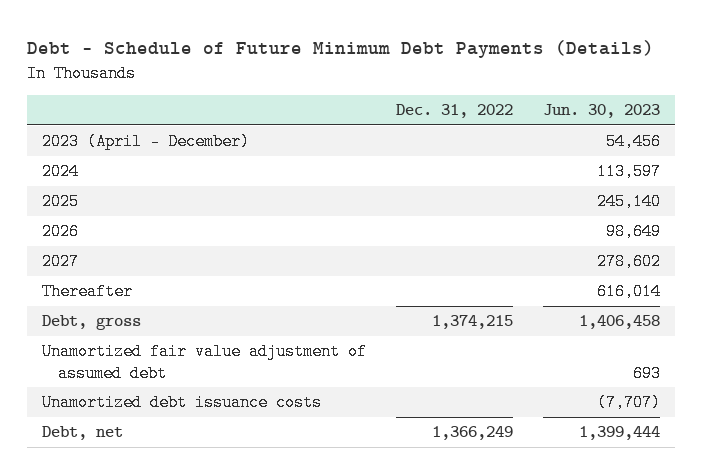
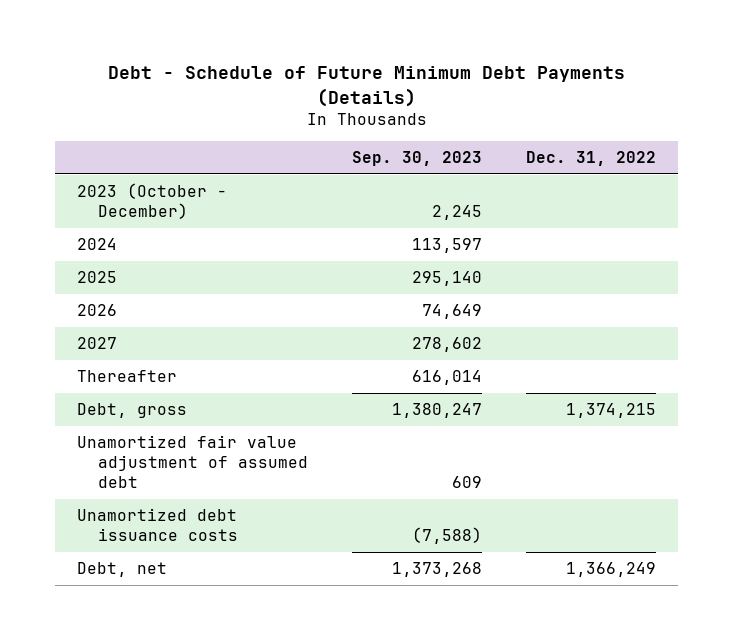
- | Dec. 31, 2022 | Jun. 30, 2023
+ | Sep. 30, 2023 | Dec. 31, 2022
- 2023 (April - December) | | 54,456
+ 2023 (October - December) | 2,245 |

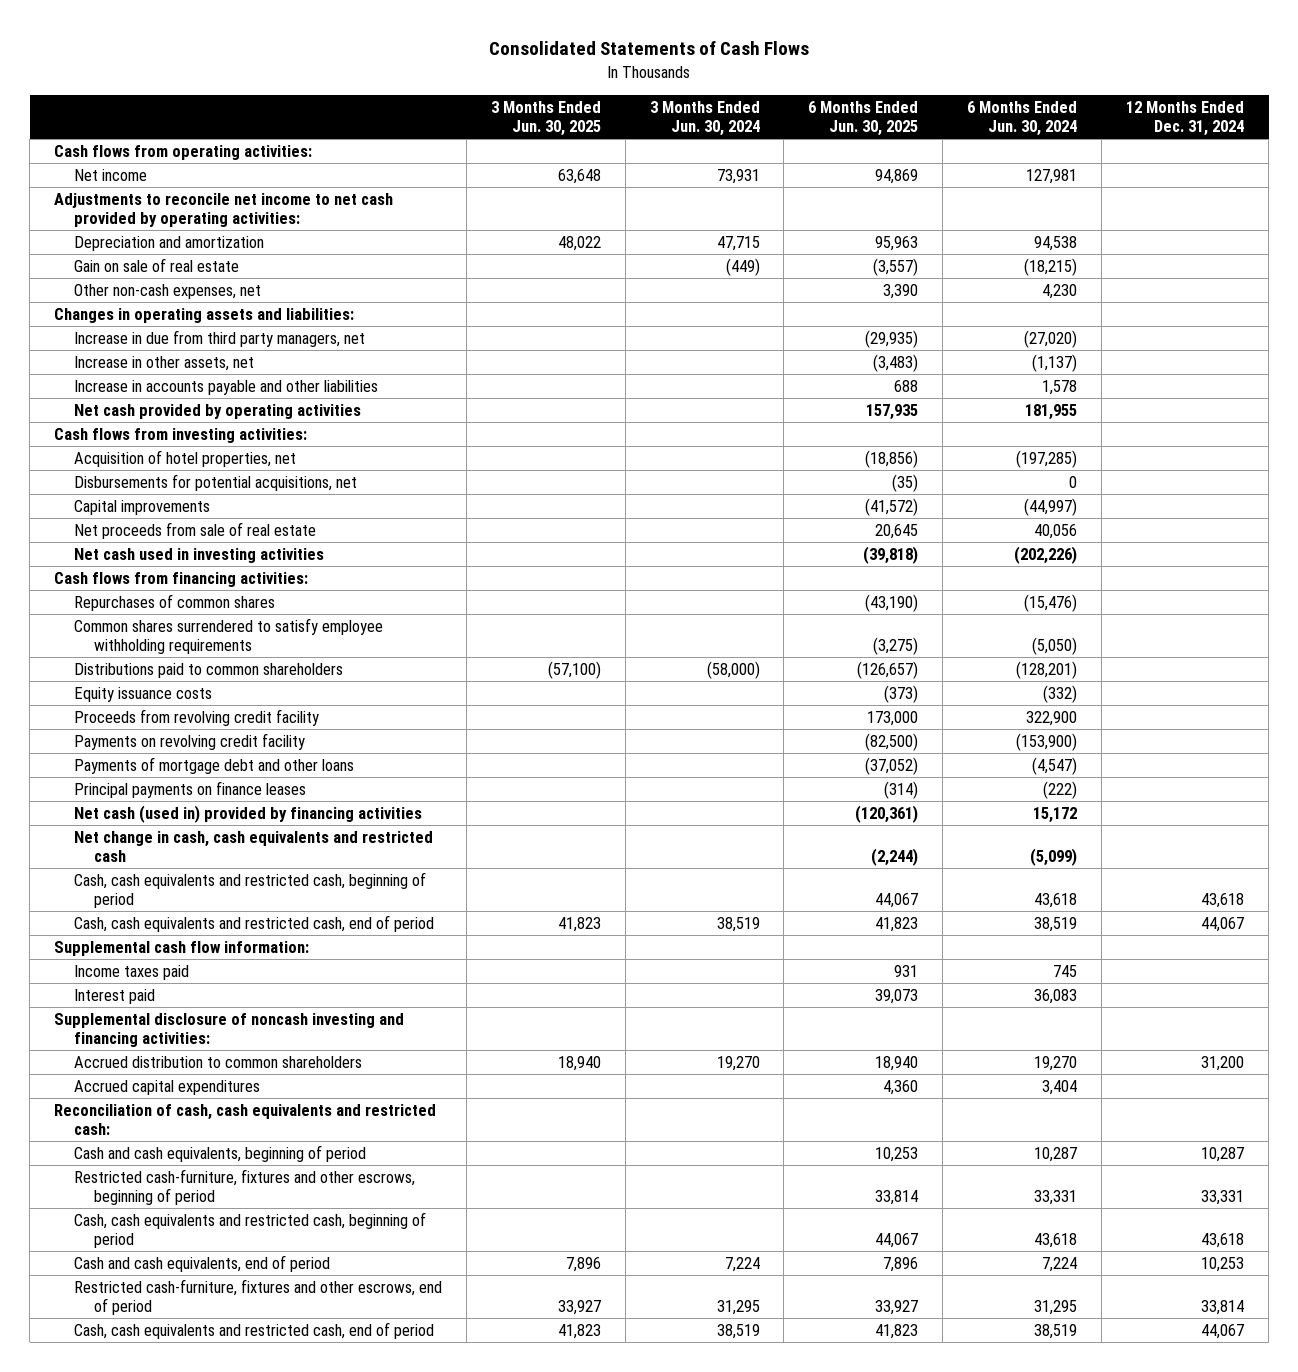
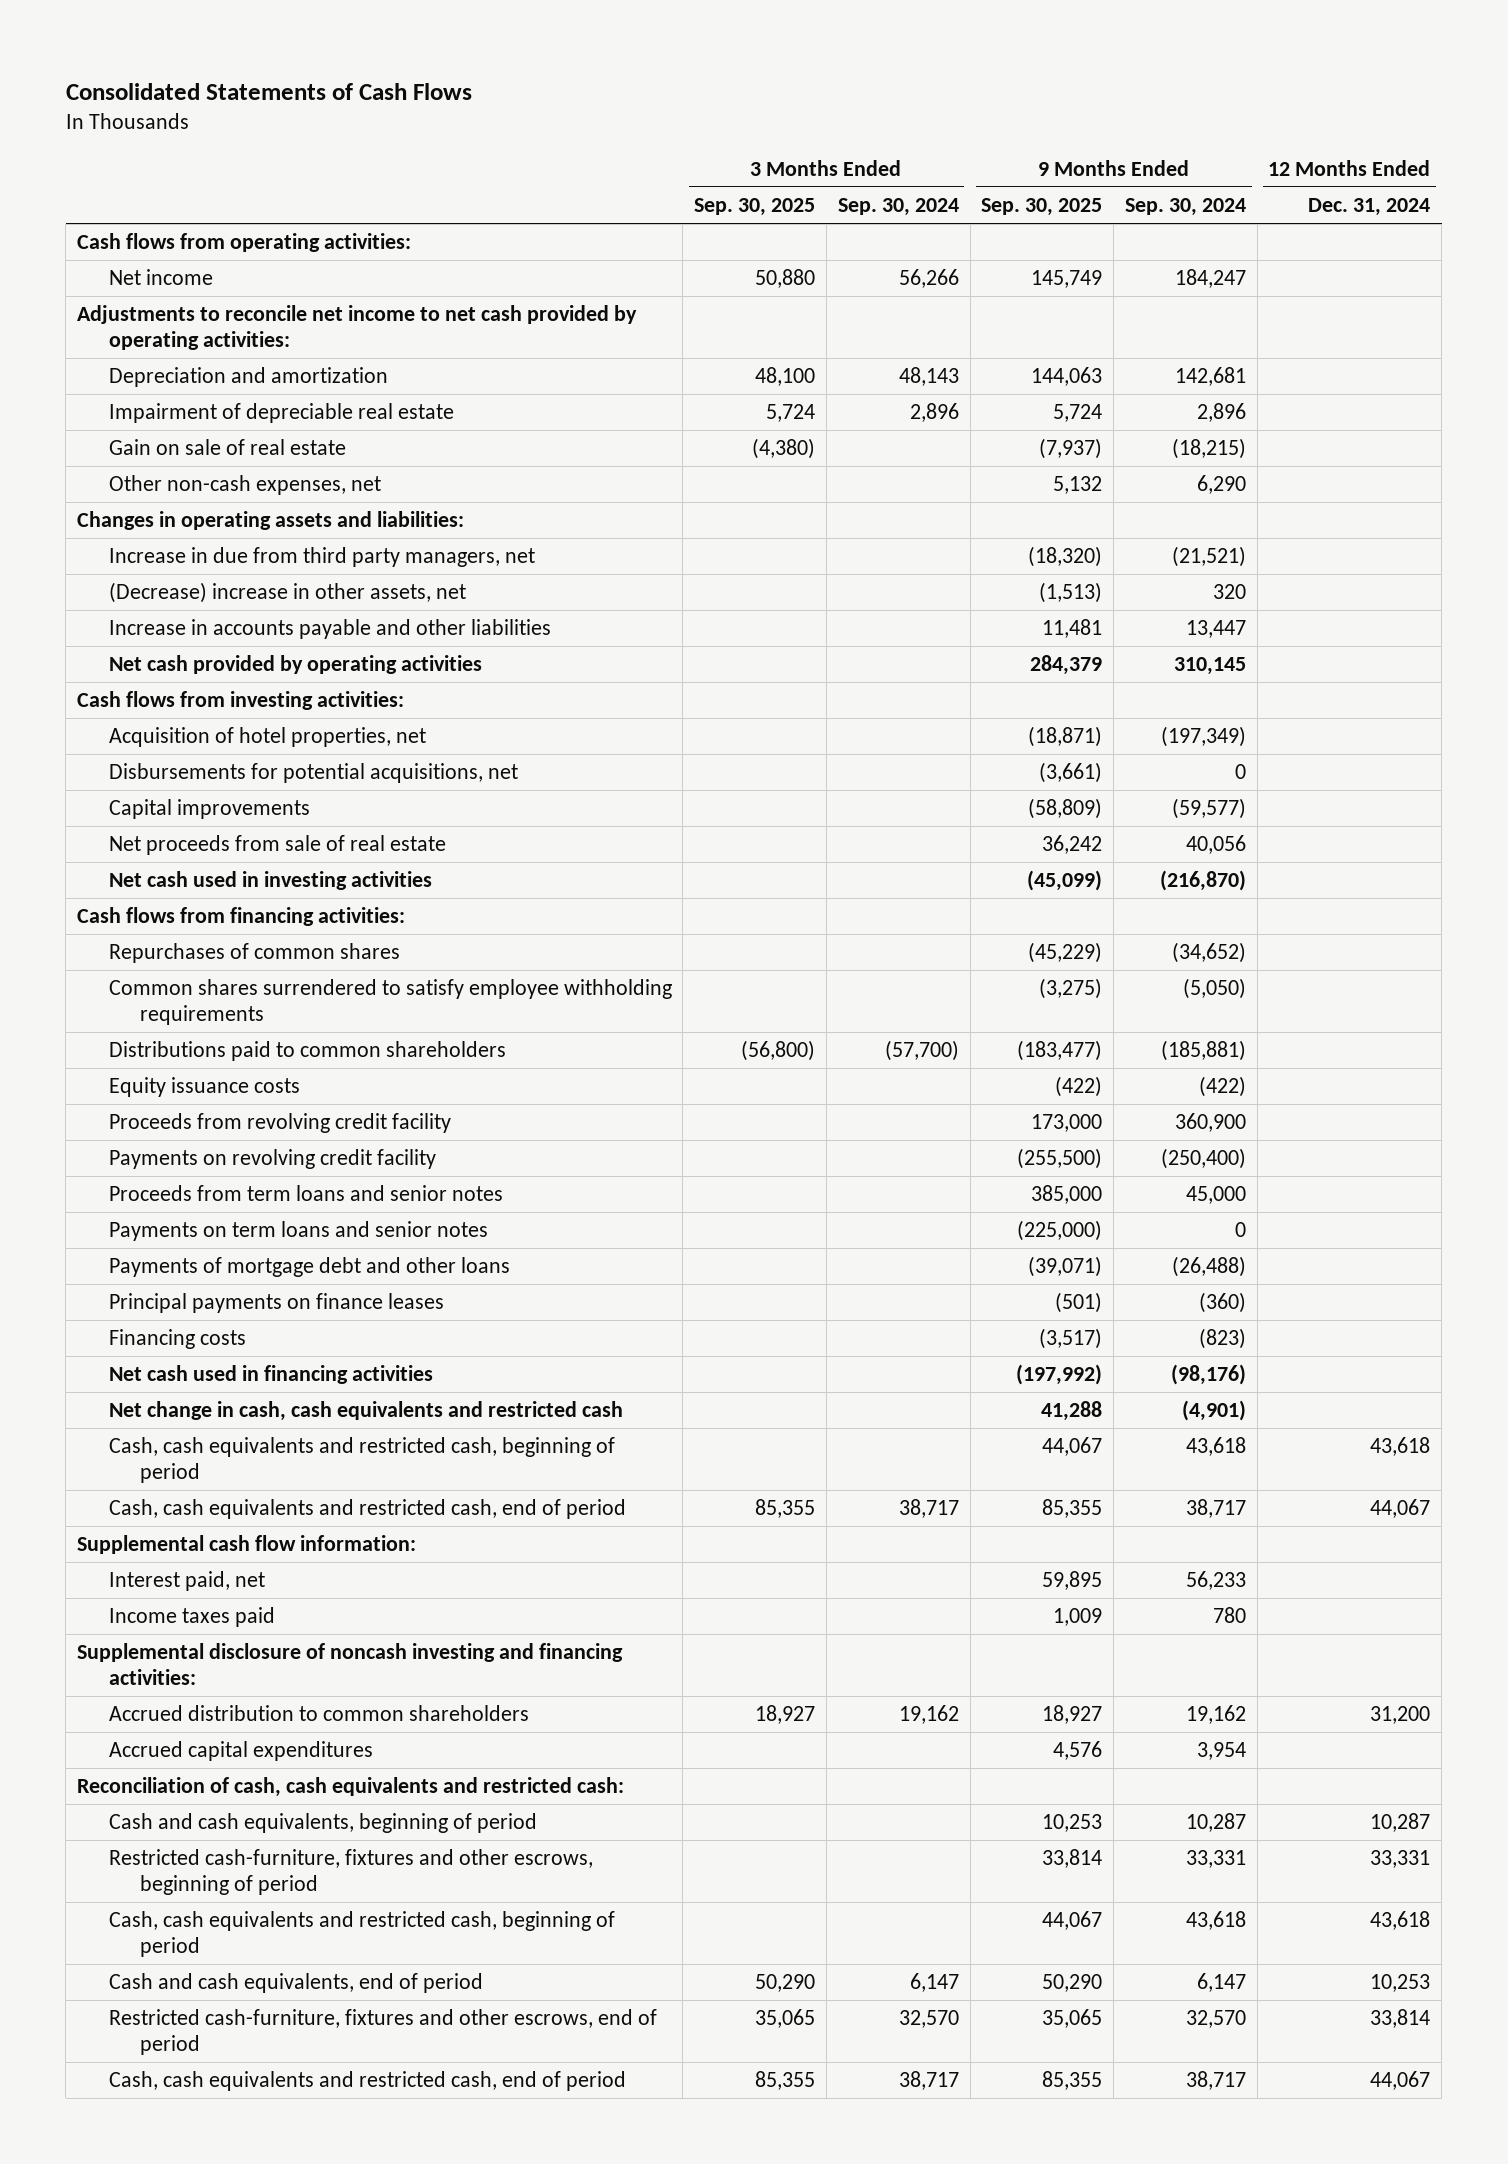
- | 3 Months Ended Jun. 30, 2025 | 3 Months Ended Jun. 30, 2024 | 6 Months Ended Jun. 30, 2025 | 6 Months Ended Jun. 30, 2024 | 12 Months Ended Dec. 31, 2024
+ | 3 Months Ended Sep. 30, 2025 | 3 Months Ended Sep. 30, 2024 | 9 Months Ended Sep. 30, 2025 | 9 Months Ended Sep. 30, 2024 | 12 Months Ended Dec. 31, 2024
+ Impairment of depreciable real estate | 5,724 | 2,896 | 5,724 | 2,896 |
- Increase in other assets, net | | | (3,483) | (1,137) |
+ (Decrease) increase in other assets, net | | | (1,513) | 320 |
+ Proceeds from term loans and senior notes | | | 385,000 | 45,000 |
+ Payments on term loans and senior notes | | | (225,000) | 0 |
- Net cash (used in) provided by financing activities | | | (120,361) | 15,172 |
+ Financing costs | | | (3,517) | (823) |
+ Net cash used in financing activities | | | (197,992) | (98,176) |
+ Interest paid, net | | | 59,895 | 56,233 |
- Interest paid | | | 39,073 | 36,083 |

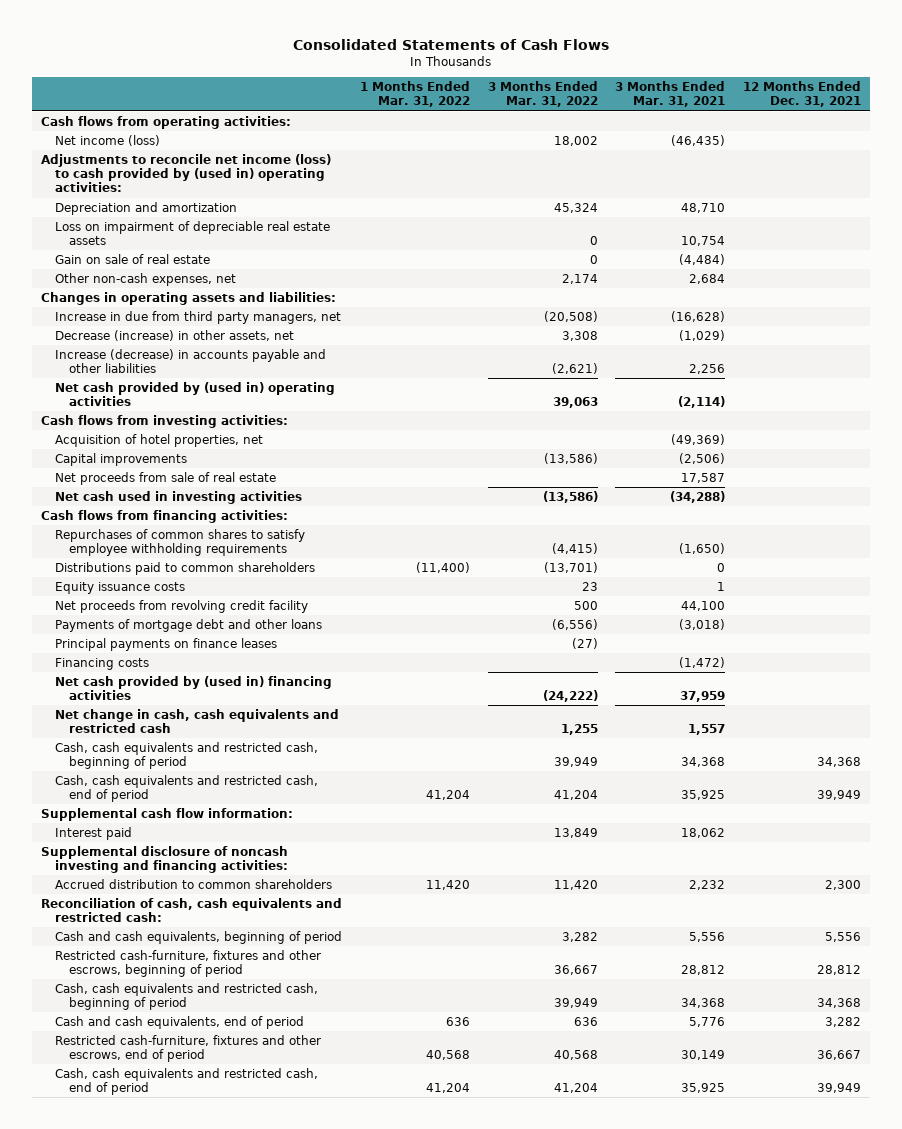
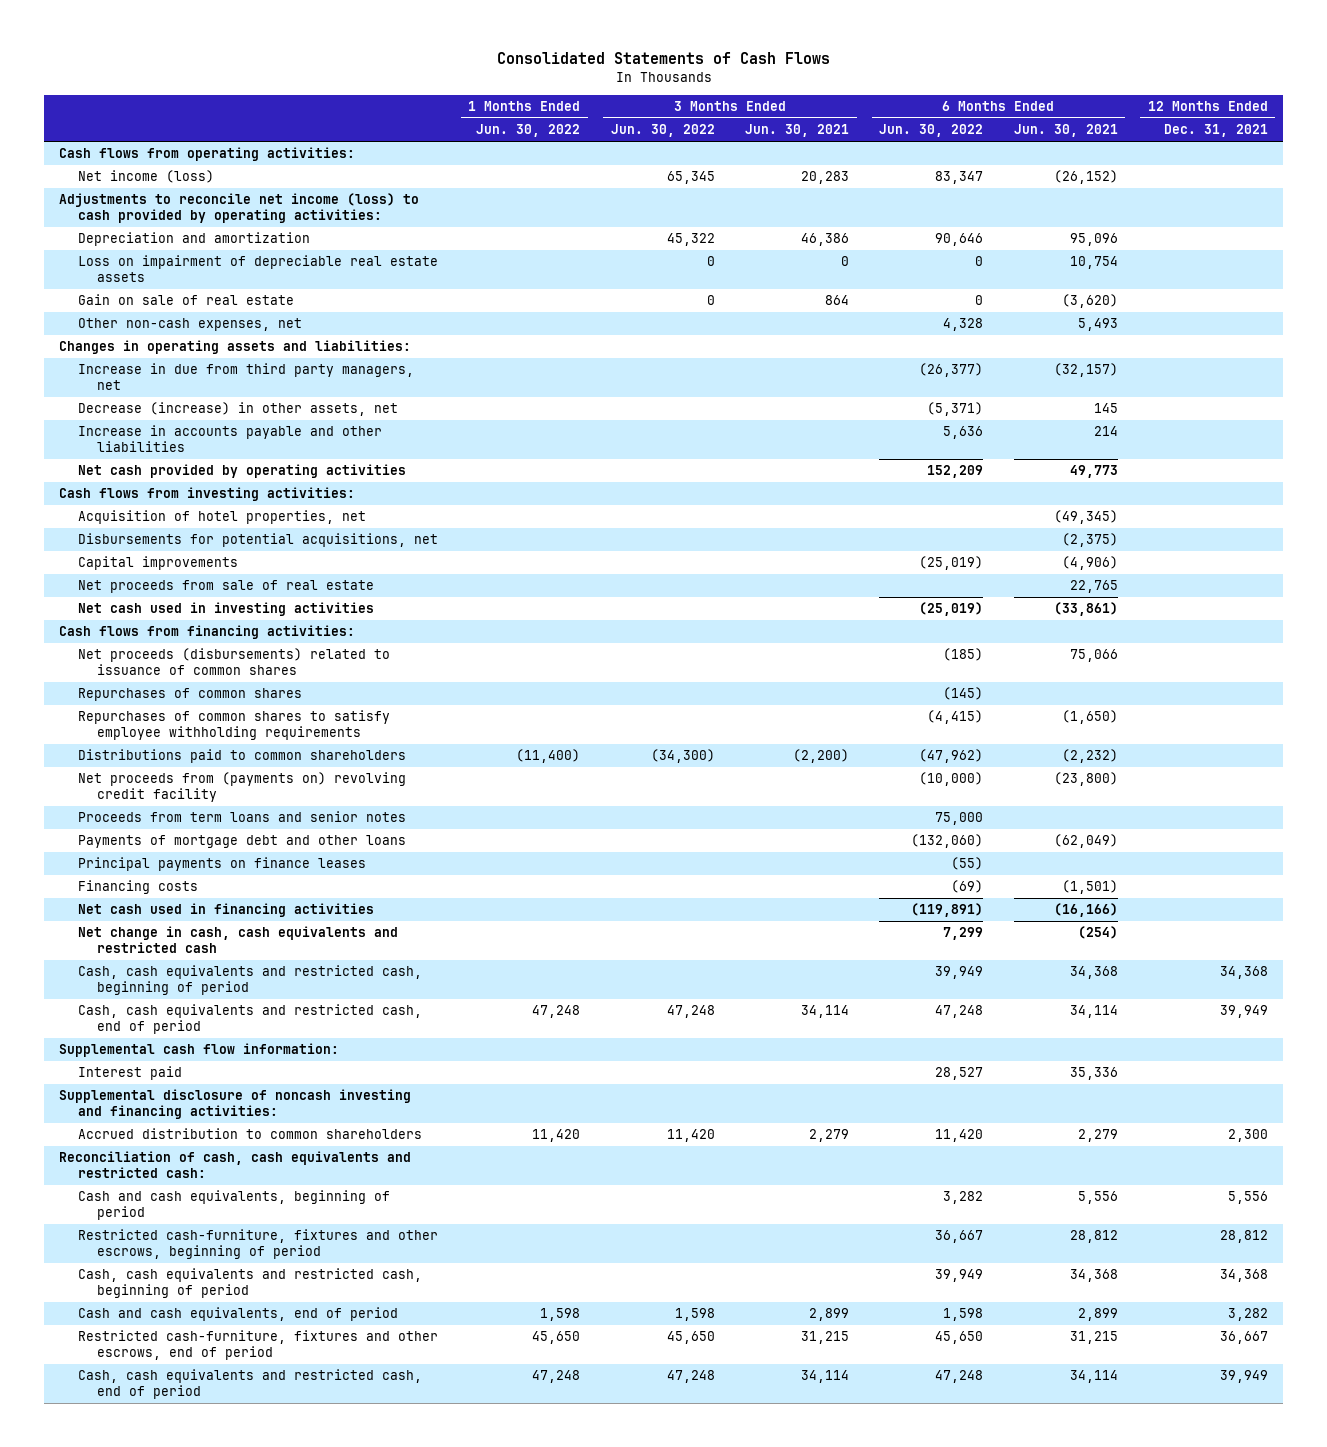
- | 1 Months Ended Mar. 31, 2022 | 3 Months Ended Mar. 31, 2022 | 3 Months Ended Mar. 31, 2021 | 12 Months Ended Dec. 31, 2021
+ | 1 Months Ended Jun. 30, 2022 | 3 Months Ended Jun. 30, 2022 | 3 Months Ended Jun. 30, 2021 | 6 Months Ended Jun. 30, 2022 | 6 Months Ended Jun. 30, 2021 | 12 Months Ended Dec. 31, 2021
- Adjustments to reconcile net income (loss) to cash provided by (used in) operating activities:
+ Adjustments to reconcile net income (loss) to cash provided by operating activities:
- Increase (decrease) in accounts payable and other liabilities | | (2,621) | 2,256 |
- Net cash provided by (used in) operating activities | | 39,063 | (2,114) |
+ Increase in accounts payable and other liabilities | | | | 5,636 | 214 |
+ Net cash provided by operating activities | | | | 152,209 | 49,773 |
+ Disbursements for potential acquisitions, net | | | | | (2,375) |
+ Net proceeds (disbursements) related to issuance of common shares | | | | (185) | 75,066 |
+ Repurchases of common shares | | | | (145) | |
- Equity issuance costs | | 23 | 1 |
- Net proceeds from revolving credit facility | | 500 | 44,100 |
+ Net proceeds from (payments on) revolving credit facility | | | | (10,000) | (23,800) |
+ Proceeds from term loans and senior notes | | | | 75,000 | |
- Net cash provided by (used in) financing activities | | (24,222) | 37,959 |
+ Net cash used in financing activities | | | | (119,891) | (16,166) |

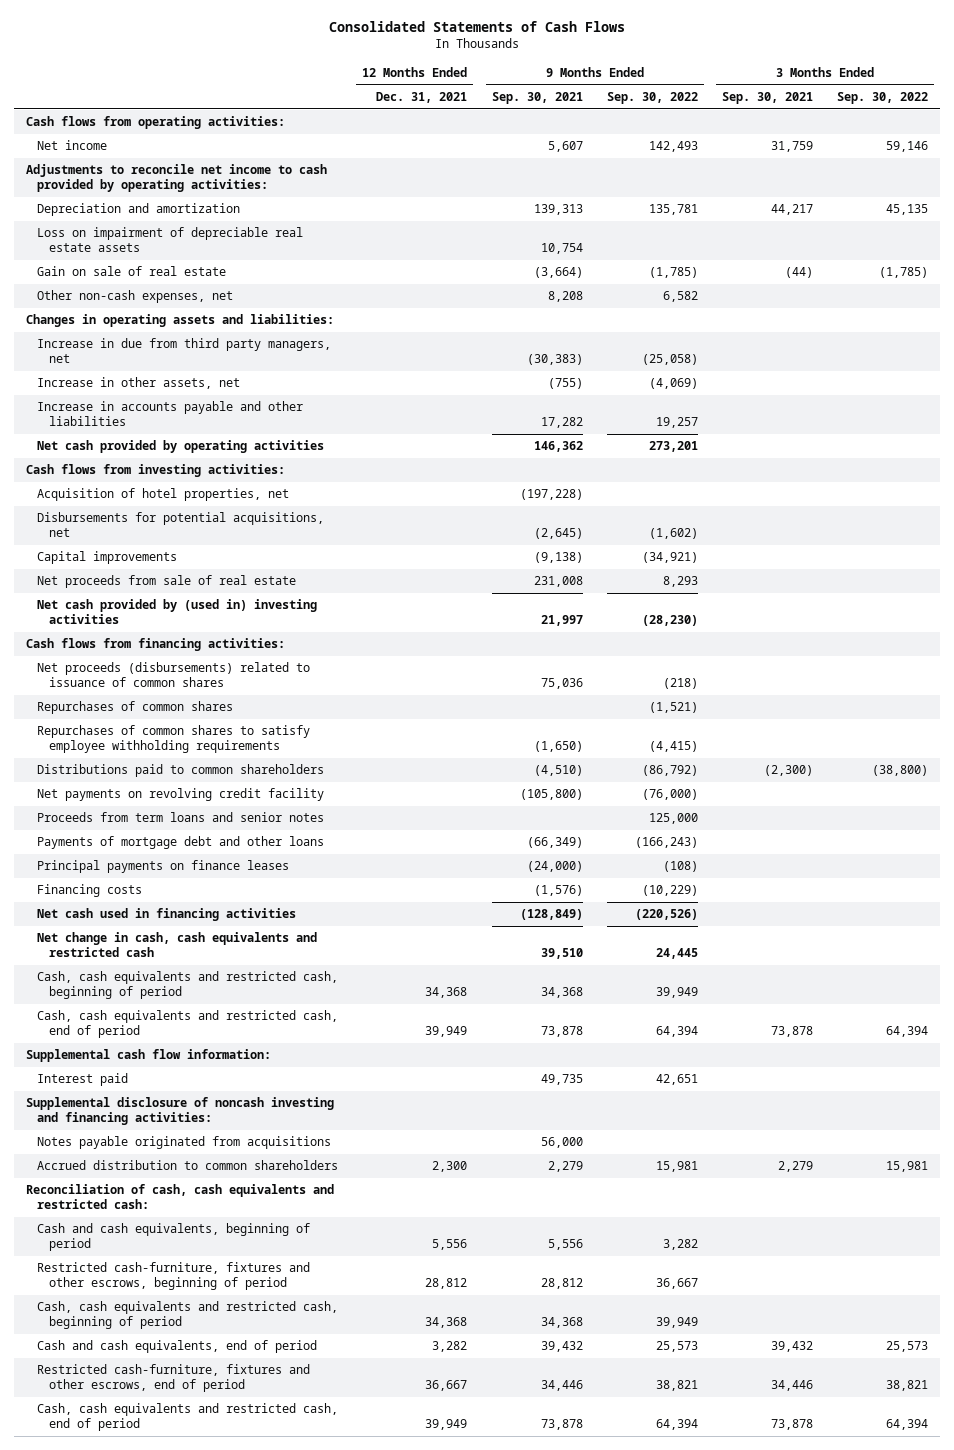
- | 1 Months Ended Jun. 30, 2022 | 3 Months Ended Jun. 30, 2022 | 3 Months Ended Jun. 30, 2021 | 6 Months Ended Jun. 30, 2022 | 6 Months Ended Jun. 30, 2021 | 12 Months Ended Dec. 31, 2021
+ | 12 Months Ended Dec. 31, 2021 | 9 Months Ended Sep. 30, 2021 | 9 Months Ended Sep. 30, 2022 | 3 Months Ended Sep. 30, 2021 | 3 Months Ended Sep. 30, 2022
- Net income (loss) | | 65,345 | 20,283 | 83,347 | (26,152) |
- Adjustments to reconcile net income (loss) to cash provided by operating activities:
+ Net income | | 5,607 | 142,493 | 31,759 | 59,146
+ Adjustments to reconcile net income to cash provided by operating activities:
- Decrease (increase) in other assets, net | | | | (5,371) | 145 |
+ Increase in other assets, net | | (755) | (4,069) | |
- Net cash used in investing activities | | | | (25,019) | (33,861) |
+ Net cash provided by (used in) investing activities | | 21,997 | (28,230) | |
- Net proceeds from (payments on) revolving credit facility | | | | (10,000) | (23,800) |
+ Net payments on revolving credit facility | | (105,800) | (76,000) | |
+ Notes payable originated from acquisitions | | 56,000 | | |

